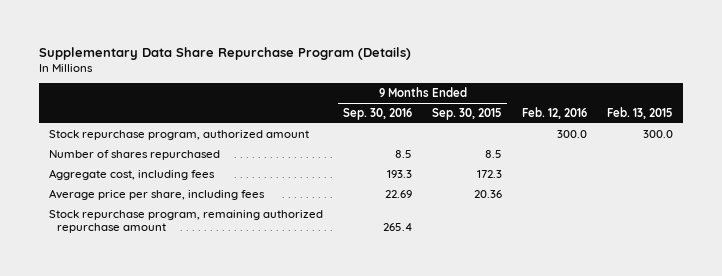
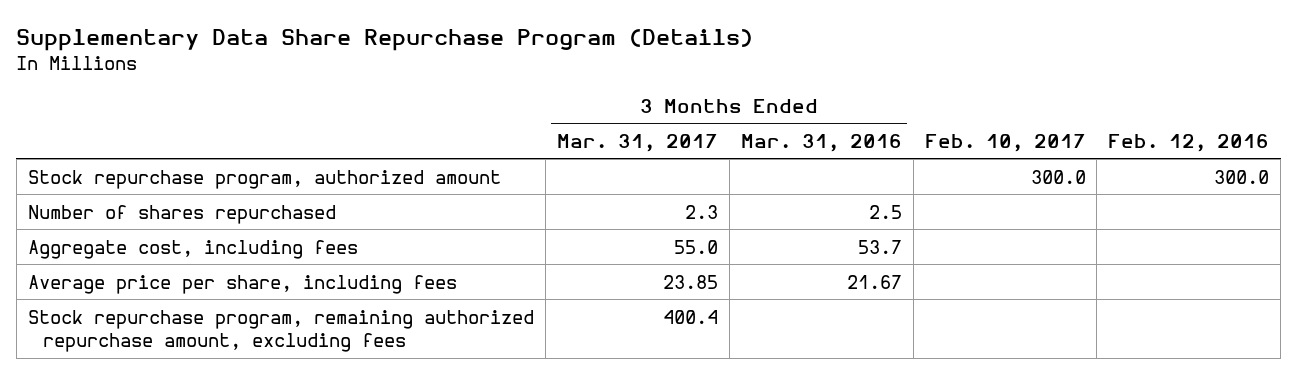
- | 9 Months Ended Sep. 30, 2016 | 9 Months Ended Sep. 30, 2015 | Feb. 12, 2016 | Feb. 13, 2015
+ | 3 Months Ended Mar. 31, 2017 | 3 Months Ended Mar. 31, 2016 | Feb. 10, 2017 | Feb. 12, 2016
- Stock repurchase program, remaining authorized repurchase amount | 265.4 | | |
+ Stock repurchase program, remaining authorized repurchase amount, excluding fees | 400.4 | | |

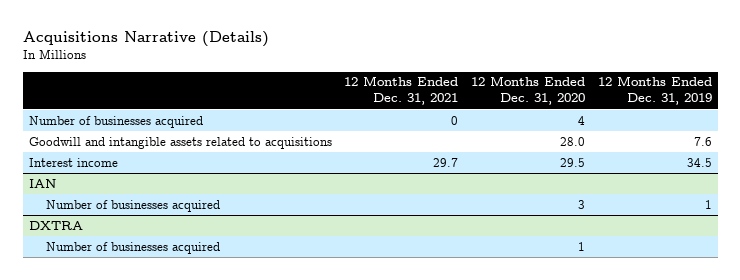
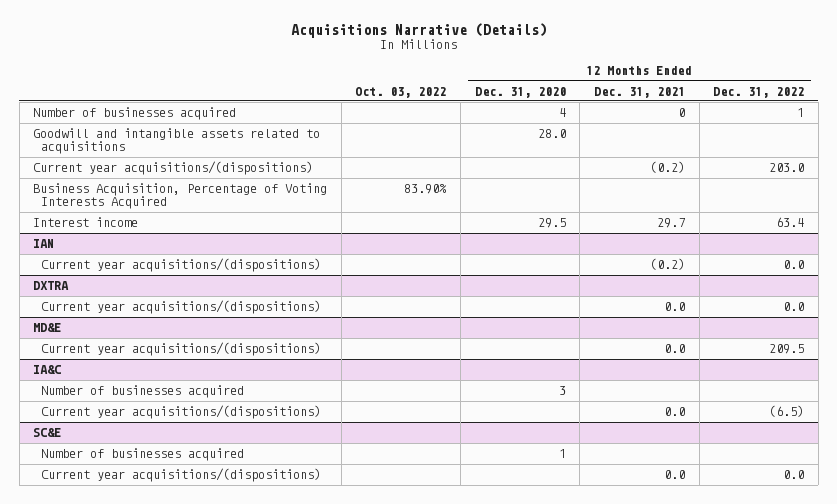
- | 12 Months Ended Dec. 31, 2021 | 12 Months Ended Dec. 31, 2020 | 12 Months Ended Dec. 31, 2019
+ | Oct. 03, 2022 | 12 Months Ended Dec. 31, 2020 | 12 Months Ended Dec. 31, 2021 | 12 Months Ended Dec. 31, 2022
+ Current year acquisitions/(dispositions) | | | (0.2) | 203.0
+ Business Acquisition, Percentage of Voting Interests Acquired | 83.90% | | |
@ IAN
- Number of businesses acquired | | 3 | 1
+ Current year acquisitions/(dispositions) | | | (0.2) | 0.0
@ DXTRA
- Number of businesses acquired | | 1 |
+ Current year acquisitions/(dispositions) | | | 0.0 | 0.0
+ MD&E
+ Current year acquisitions/(dispositions) | | | 0.0 | 209.5
+ IA&C
+ Number of businesses acquired | | 3 | |
+ Current year acquisitions/(dispositions) | | | 0.0 | (6.5)
+ SC&E
+ Number of businesses acquired | | 1 | |
+ Current year acquisitions/(dispositions) | | | 0.0 | 0.0

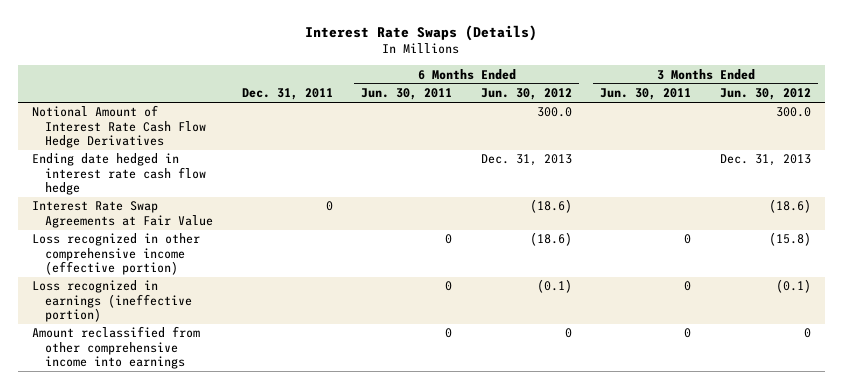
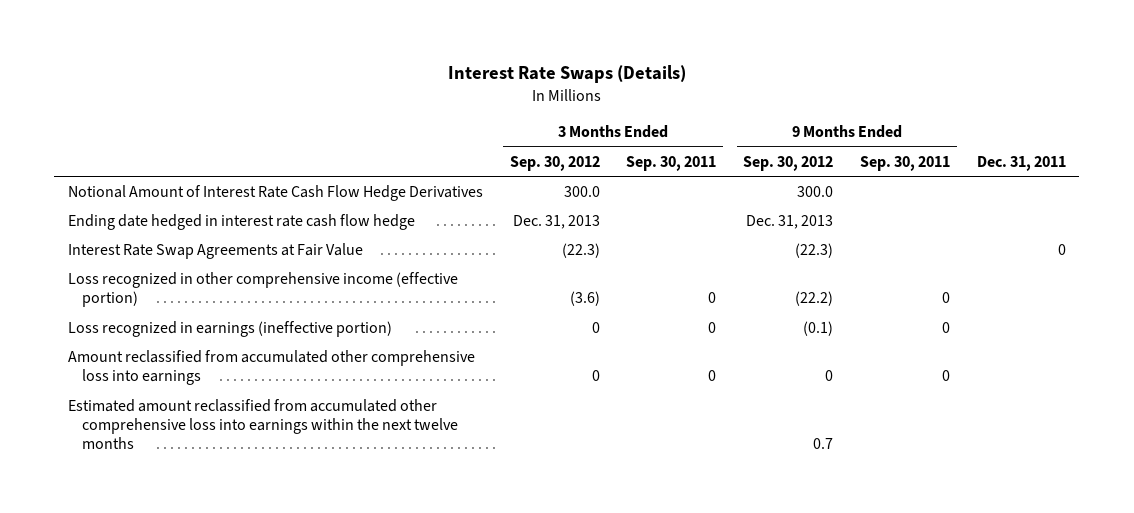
- | Dec. 31, 2011 | 6 Months Ended Jun. 30, 2011 | 6 Months Ended Jun. 30, 2012 | 3 Months Ended Jun. 30, 2011 | 3 Months Ended Jun. 30, 2012
+ | 3 Months Ended Sep. 30, 2012 | 3 Months Ended Sep. 30, 2011 | 9 Months Ended Sep. 30, 2012 | 9 Months Ended Sep. 30, 2011 | Dec. 31, 2011
- Amount reclassified from other comprehensive income into earnings | | 0 | 0 | 0 | 0
+ Amount reclassified from accumulated other comprehensive loss into earnings | 0 | 0 | 0 | 0 |
+ Estimated amount reclassified from accumulated other comprehensive loss into earnings within the next twelve months | | | 0.7 | |

